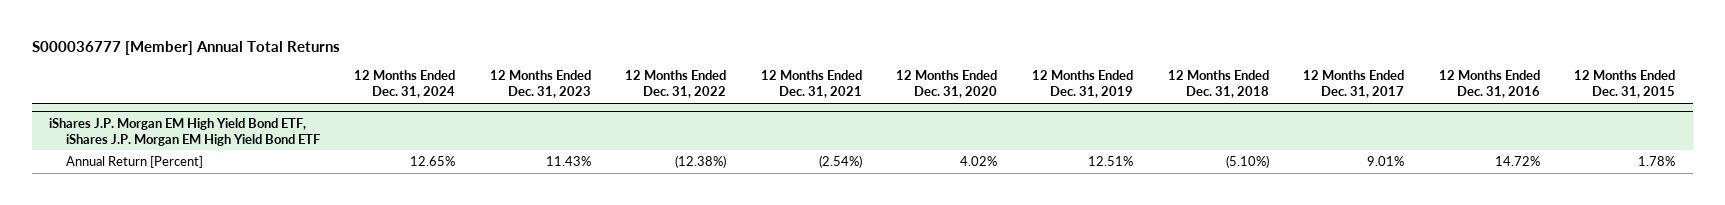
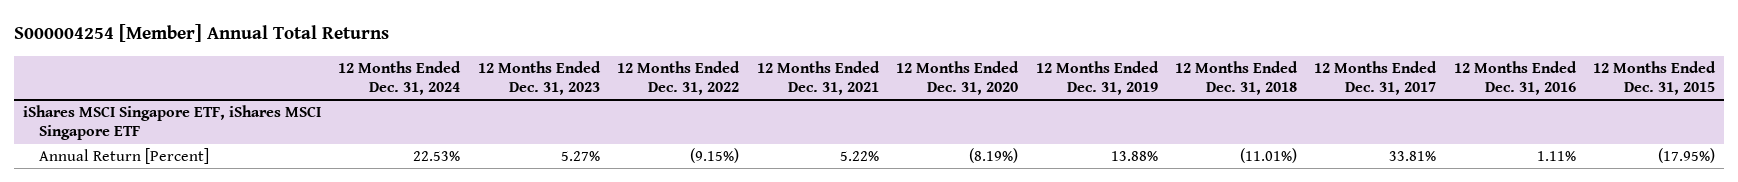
- S000036777 [Member] Annual Total Returns
+ S000004254 [Member] Annual Total Returns
- iShares J.P. Morgan EM High Yield Bond ETF, iShares J.P. Morgan EM High Yield Bond ETF
- Annual Return [Percent] | 12.65% | 11.43% | (12.38%) | (2.54%) | 4.02% | 12.51% | (5.10%) | 9.01% | 14.72% | 1.78%
+ iShares MSCI Singapore ETF, iShares MSCI Singapore ETF
+ Annual Return [Percent] | 22.53% | 5.27% | (9.15%) | 5.22% | (8.19%) | 13.88% | (11.01%) | 33.81% | 1.11% | (17.95%)

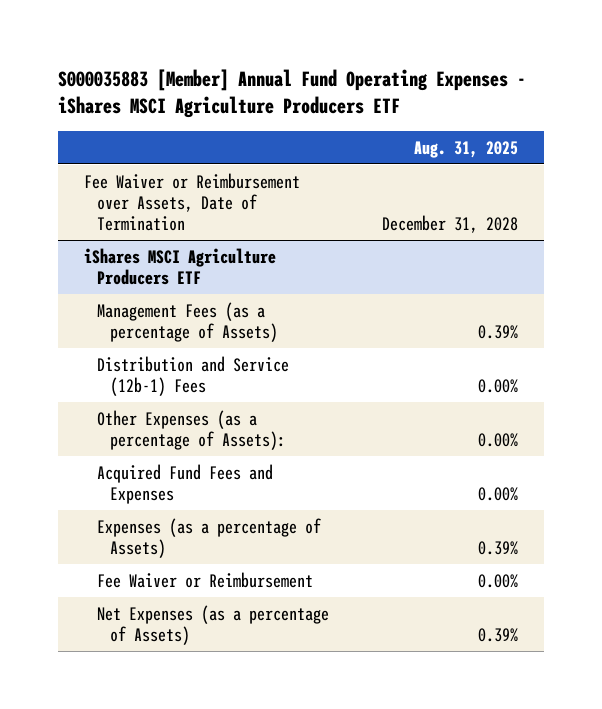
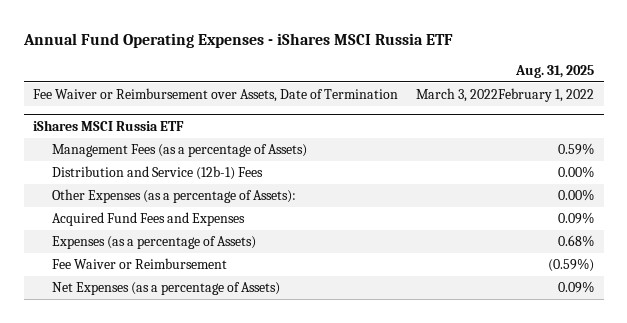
- S000035883 [Member] Annual Fund Operating Expenses - iShares MSCI Agriculture Producers ETF
+ Annual Fund Operating Expenses - iShares MSCI Russia ETF
- Fee Waiver or Reimbursement over Assets, Date of Termination | December 31, 2028
- iShares MSCI Agriculture Producers ETF
- Management Fees (as a percentage of Assets) | 0.39%
+ Fee Waiver or Reimbursement over Assets, Date of Termination | March 3, 2022February 1, 2022
+ iShares MSCI Russia ETF
+ Management Fees (as a percentage of Assets) | 0.59%
- Acquired Fund Fees and Expenses | 0.00%
- Expenses (as a percentage of Assets) | 0.39%
- Fee Waiver or Reimbursement | 0.00%
- Net Expenses (as a percentage of Assets) | 0.39%
+ Acquired Fund Fees and Expenses | 0.09%
+ Expenses (as a percentage of Assets) | 0.68%
+ Fee Waiver or Reimbursement | (0.59%)
+ Net Expenses (as a percentage of Assets) | 0.09%

